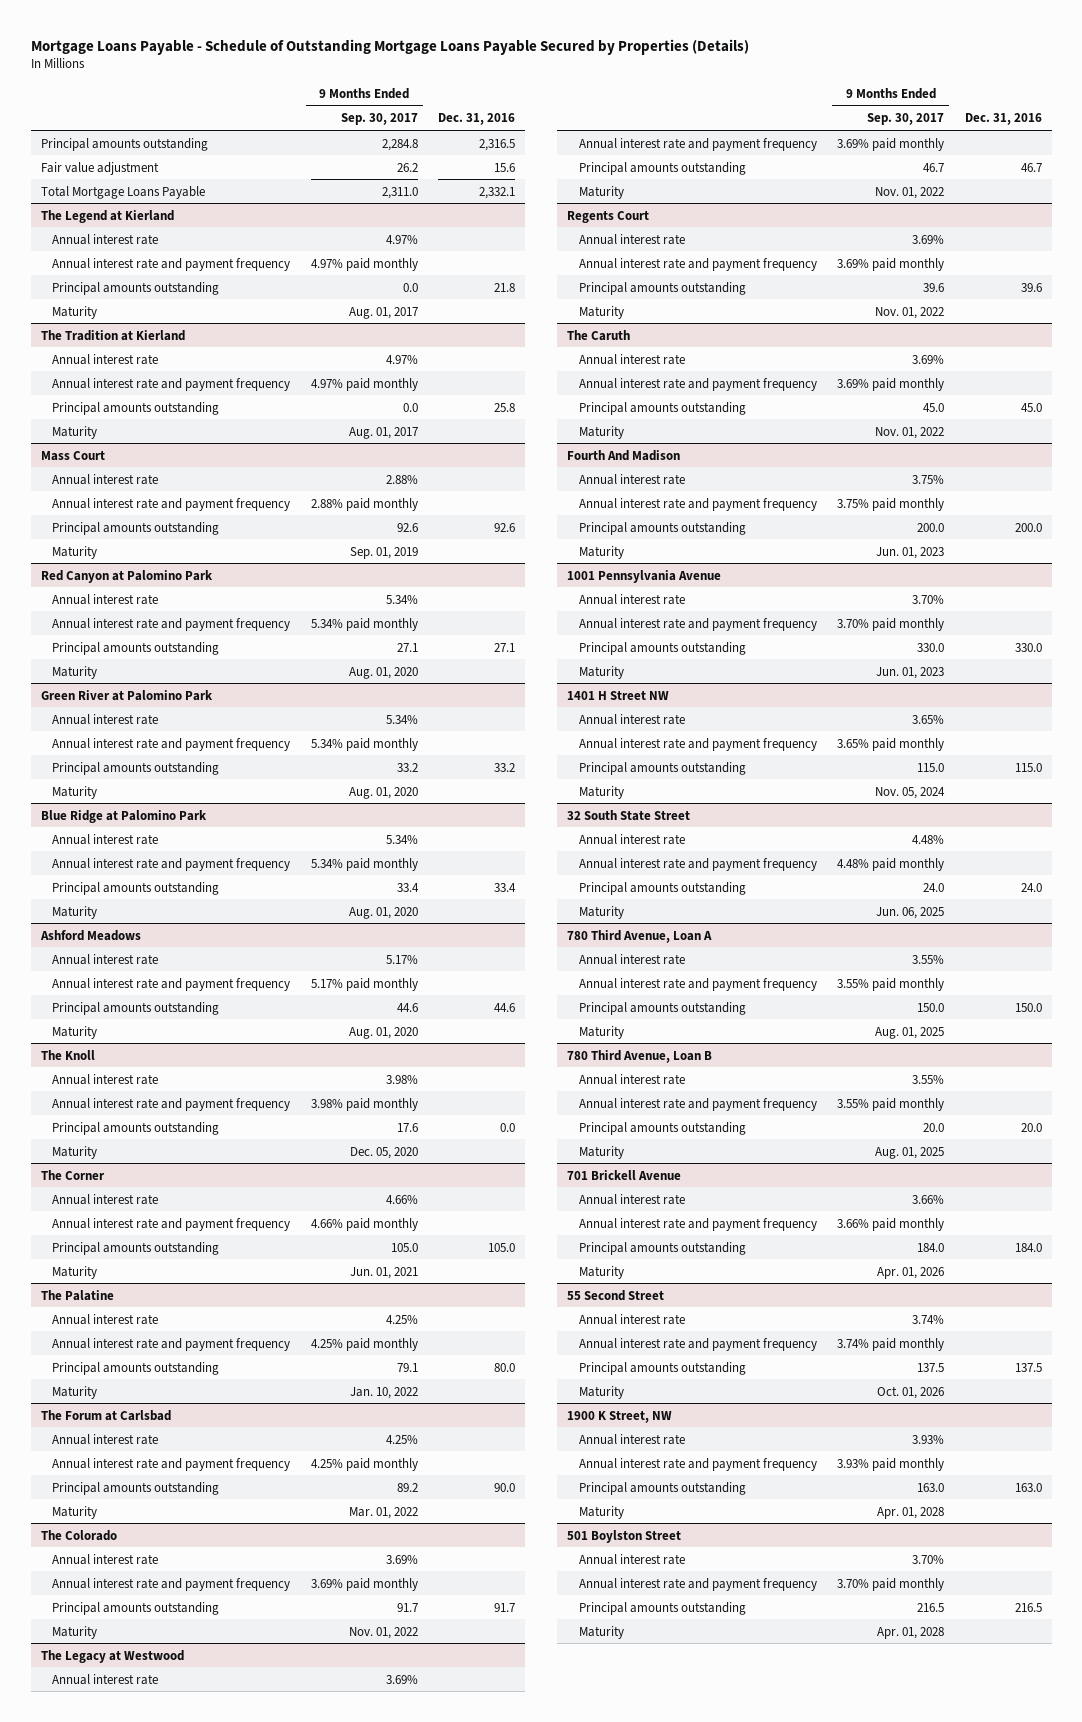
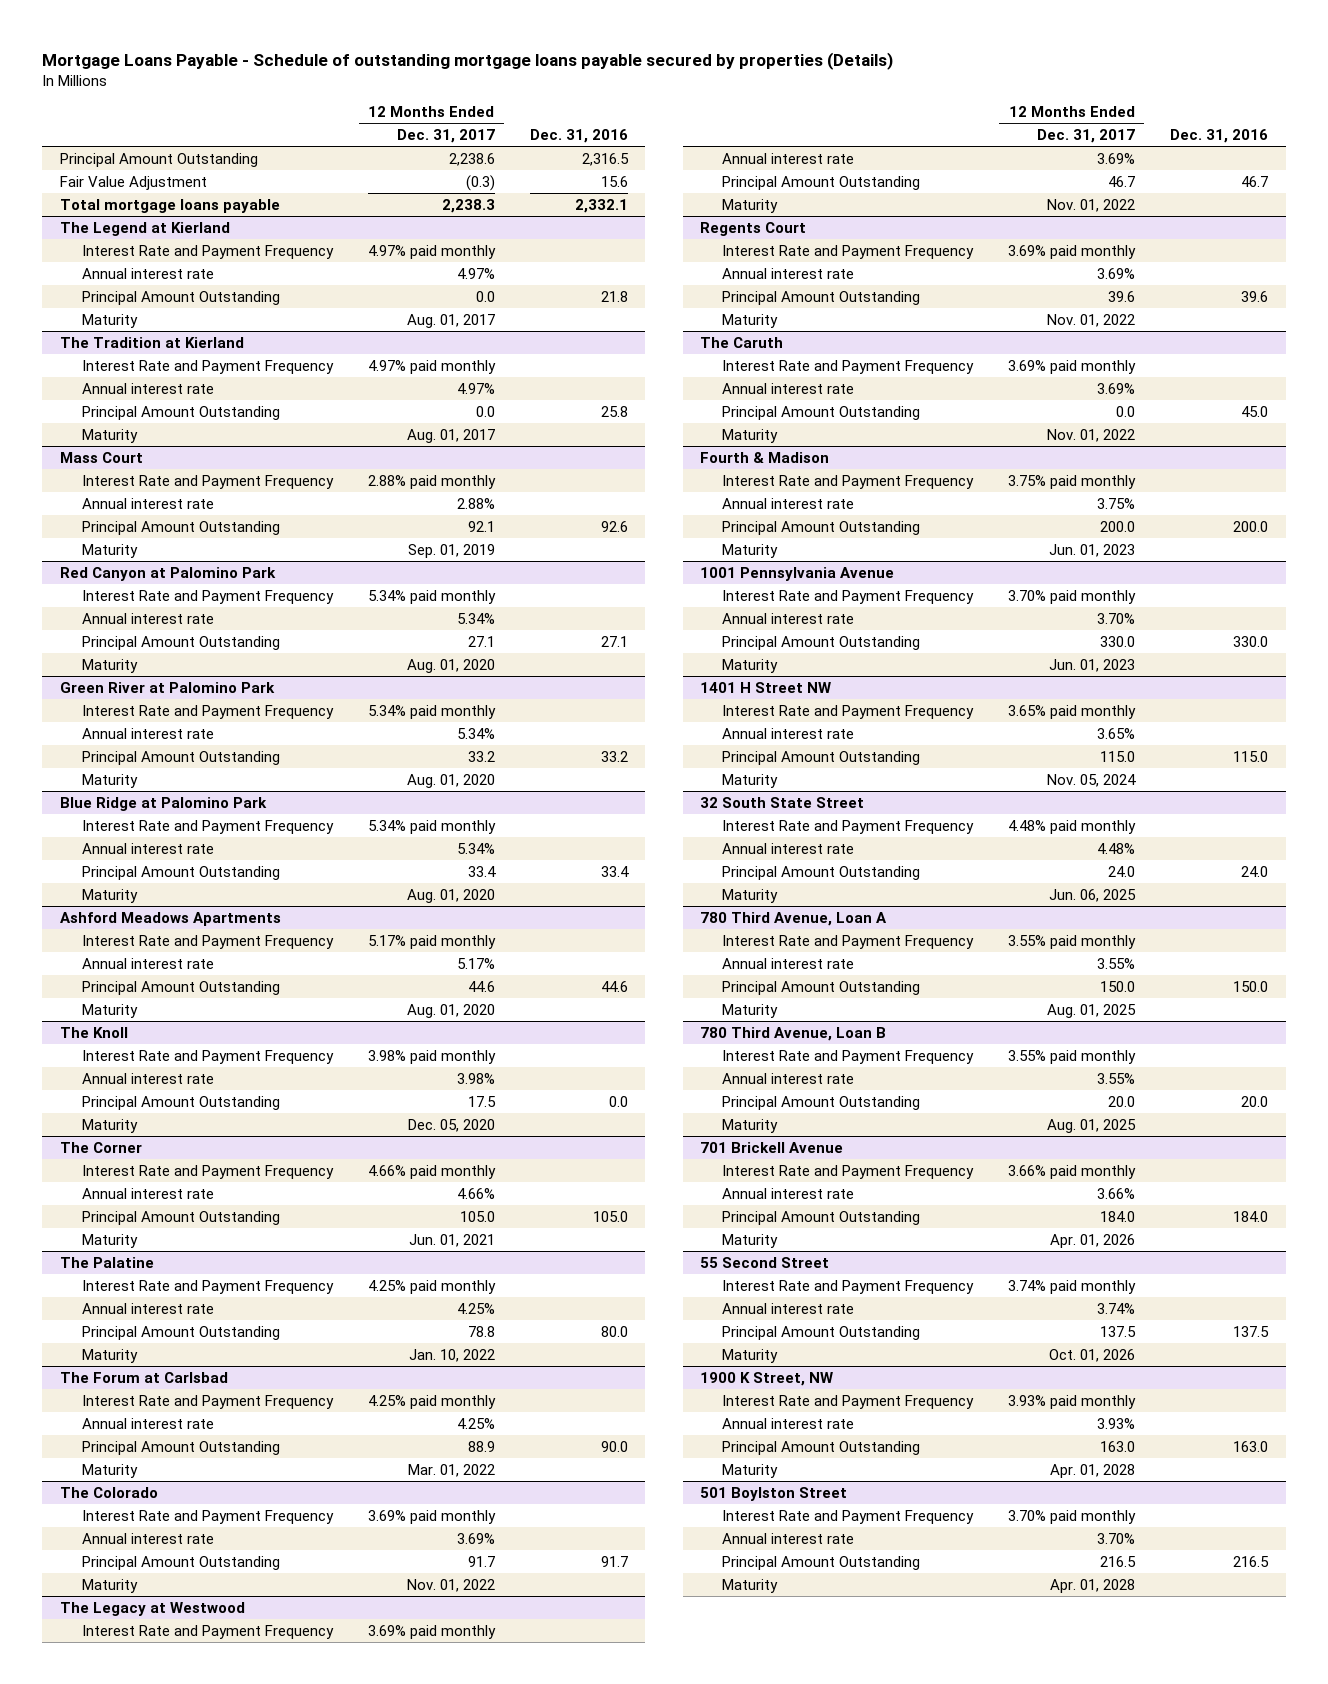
- Mortgage Loans Payable - Schedule of Outstanding Mortgage Loans Payable Secured by Properties (Details)
+ Mortgage Loans Payable - Schedule of outstanding mortgage loans payable secured by properties (Details)
- | 9 Months Ended Sep. 30, 2017 | Dec. 31, 2016
+ | 12 Months Ended Dec. 31, 2017 | Dec. 31, 2016
- Principal amounts outstanding | 2,284.8 | 2,316.5
- Fair value adjustment | 26.2 | 15.6
- Total Mortgage Loans Payable | 2,311.0 | 2,332.1
+ Principal Amount Outstanding | 2,238.6 | 2,316.5
+ Fair Value Adjustment | (0.3) | 15.6
+ Total mortgage loans payable | 2,238.3 | 2,332.1
@ The Legend at Kierland
+ Interest Rate and Payment Frequency | 4.97% paid monthly |
- Annual interest rate and payment frequency | 4.97% paid monthly |
- Principal amounts outstanding | 0.0 | 21.8
+ Principal Amount Outstanding | 0.0 | 21.8
@ The Tradition at Kierland
+ Interest Rate and Payment Frequency | 4.97% paid monthly |
- Annual interest rate and payment frequency | 4.97% paid monthly |
- Principal amounts outstanding | 0.0 | 25.8
+ Principal Amount Outstanding | 0.0 | 25.8
@ Mass Court
+ Interest Rate and Payment Frequency | 2.88% paid monthly |
- Annual interest rate and payment frequency | 2.88% paid monthly |
- Principal amounts outstanding | 92.6 | 92.6
+ Principal Amount Outstanding | 92.1 | 92.6
@ Red Canyon at Palomino Park
+ Interest Rate and Payment Frequency | 5.34% paid monthly |
- Annual interest rate and payment frequency | 5.34% paid monthly |
- Principal amounts outstanding | 27.1 | 27.1
+ Principal Amount Outstanding | 27.1 | 27.1
@ Green River at Palomino Park
+ Interest Rate and Payment Frequency | 5.34% paid monthly |
- Annual interest rate and payment frequency | 5.34% paid monthly |
- Principal amounts outstanding | 33.2 | 33.2
+ Principal Amount Outstanding | 33.2 | 33.2
@ Blue Ridge at Palomino Park
+ Interest Rate and Payment Frequency | 5.34% paid monthly |
- Annual interest rate and payment frequency | 5.34% paid monthly |
- Principal amounts outstanding | 33.4 | 33.4
+ Principal Amount Outstanding | 33.4 | 33.4
- Ashford Meadows
+ Ashford Meadows Apartments
+ Interest Rate and Payment Frequency | 5.17% paid monthly |
- Annual interest rate and payment frequency | 5.17% paid monthly |
- Principal amounts outstanding | 44.6 | 44.6
+ Principal Amount Outstanding | 44.6 | 44.6
@ The Knoll
+ Interest Rate and Payment Frequency | 3.98% paid monthly |
- Annual interest rate and payment frequency | 3.98% paid monthly |
- Principal amounts outstanding | 17.6 | 0.0
+ Principal Amount Outstanding | 17.5 | 0.0
@ The Corner
+ Interest Rate and Payment Frequency | 4.66% paid monthly |
- Annual interest rate and payment frequency | 4.66% paid monthly |
- Principal amounts outstanding | 105.0 | 105.0
+ Principal Amount Outstanding | 105.0 | 105.0
@ The Palatine
+ Interest Rate and Payment Frequency | 4.25% paid monthly |
- Annual interest rate and payment frequency | 4.25% paid monthly |
- Principal amounts outstanding | 79.1 | 80.0
+ Principal Amount Outstanding | 78.8 | 80.0
@ The Forum at Carlsbad
+ Interest Rate and Payment Frequency | 4.25% paid monthly |
- Annual interest rate and payment frequency | 4.25% paid monthly |
- Principal amounts outstanding | 89.2 | 90.0
+ Principal Amount Outstanding | 88.9 | 90.0
@ The Colorado
+ Interest Rate and Payment Frequency | 3.69% paid monthly |
- Annual interest rate and payment frequency | 3.69% paid monthly |
- Principal amounts outstanding | 91.7 | 91.7
+ Principal Amount Outstanding | 91.7 | 91.7
@ The Legacy at Westwood
+ Interest Rate and Payment Frequency | 3.69% paid monthly |
- Annual interest rate and payment frequency | 3.69% paid monthly |
- Principal amounts outstanding | 46.7 | 46.7
+ Principal Amount Outstanding | 46.7 | 46.7
@ Regents Court
+ Interest Rate and Payment Frequency | 3.69% paid monthly |
- Annual interest rate and payment frequency | 3.69% paid monthly |
- Principal amounts outstanding | 39.6 | 39.6
+ Principal Amount Outstanding | 39.6 | 39.6
@ The Caruth
+ Interest Rate and Payment Frequency | 3.69% paid monthly |
- Annual interest rate and payment frequency | 3.69% paid monthly |
- Principal amounts outstanding | 45.0 | 45.0
+ Principal Amount Outstanding | 0.0 | 45.0
- Fourth And Madison
+ Fourth & Madison
+ Interest Rate and Payment Frequency | 3.75% paid monthly |
- Annual interest rate and payment frequency | 3.75% paid monthly |
- Principal amounts outstanding | 200.0 | 200.0
+ Principal Amount Outstanding | 200.0 | 200.0
@ 1001 Pennsylvania Avenue
+ Interest Rate and Payment Frequency | 3.70% paid monthly |
- Annual interest rate and payment frequency | 3.70% paid monthly |
- Principal amounts outstanding | 330.0 | 330.0
+ Principal Amount Outstanding | 330.0 | 330.0
@ 1401 H Street NW
+ Interest Rate and Payment Frequency | 3.65% paid monthly |
- Annual interest rate and payment frequency | 3.65% paid monthly |
- Principal amounts outstanding | 115.0 | 115.0
+ Principal Amount Outstanding | 115.0 | 115.0
@ 32 South State Street
+ Interest Rate and Payment Frequency | 4.48% paid monthly |
- Annual interest rate and payment frequency | 4.48% paid monthly |
- Principal amounts outstanding | 24.0 | 24.0
+ Principal Amount Outstanding | 24.0 | 24.0
@ 780 Third Avenue, Loan A
+ Interest Rate and Payment Frequency | 3.55% paid monthly |
- Annual interest rate and payment frequency | 3.55% paid monthly |
- Principal amounts outstanding | 150.0 | 150.0
+ Principal Amount Outstanding | 150.0 | 150.0
@ 780 Third Avenue, Loan B
+ Interest Rate and Payment Frequency | 3.55% paid monthly |
- Annual interest rate and payment frequency | 3.55% paid monthly |
- Principal amounts outstanding | 20.0 | 20.0
+ Principal Amount Outstanding | 20.0 | 20.0
@ 701 Brickell Avenue
+ Interest Rate and Payment Frequency | 3.66% paid monthly |
- Annual interest rate and payment frequency | 3.66% paid monthly |
- Principal amounts outstanding | 184.0 | 184.0
+ Principal Amount Outstanding | 184.0 | 184.0
@ 55 Second Street
+ Interest Rate and Payment Frequency | 3.74% paid monthly |
- Annual interest rate and payment frequency | 3.74% paid monthly |
- Principal amounts outstanding | 137.5 | 137.5
+ Principal Amount Outstanding | 137.5 | 137.5
@ 1900 K Street, NW
+ Interest Rate and Payment Frequency | 3.93% paid monthly |
- Annual interest rate and payment frequency | 3.93% paid monthly |
- Principal amounts outstanding | 163.0 | 163.0
+ Principal Amount Outstanding | 163.0 | 163.0
@ 501 Boylston Street
+ Interest Rate and Payment Frequency | 3.70% paid monthly |
- Annual interest rate and payment frequency | 3.70% paid monthly |
- Principal amounts outstanding | 216.5 | 216.5
+ Principal Amount Outstanding | 216.5 | 216.5

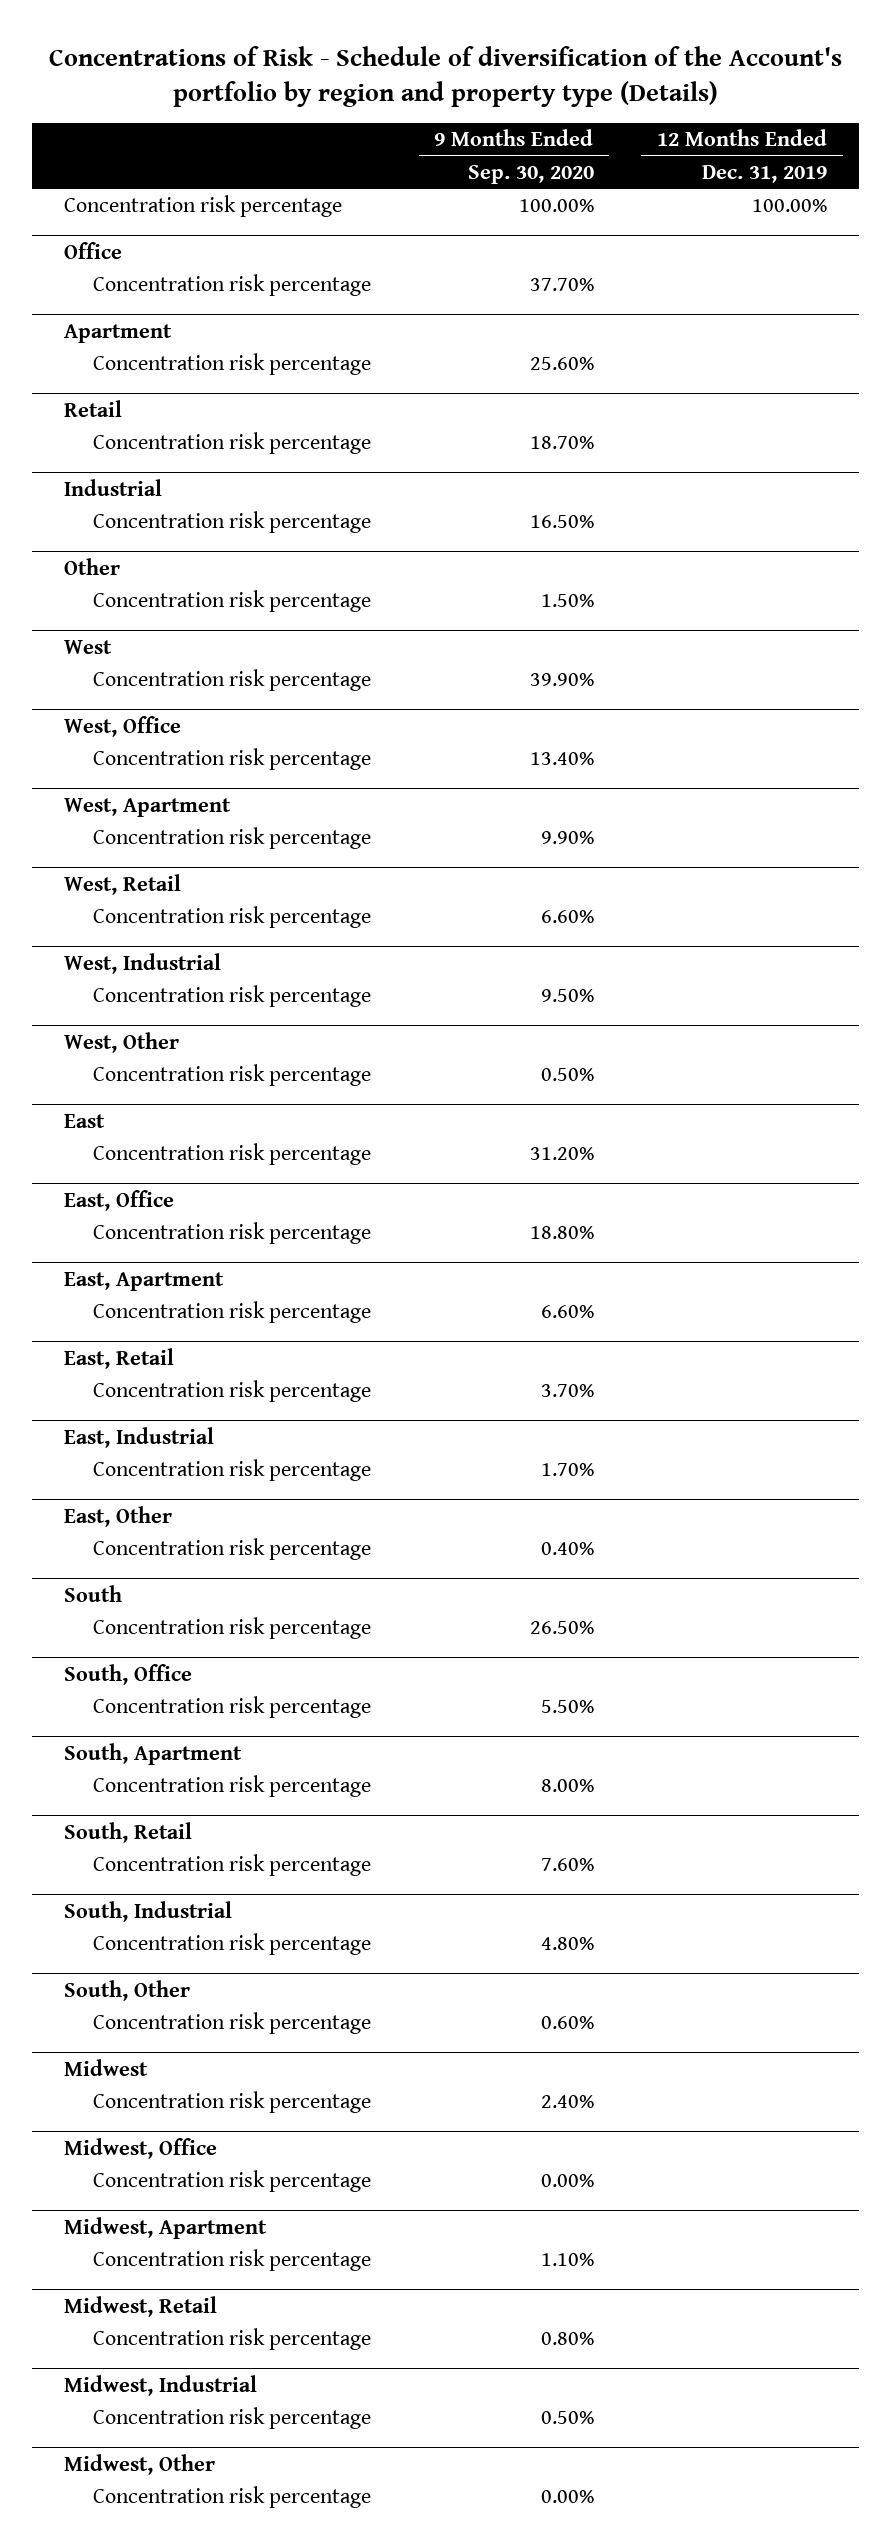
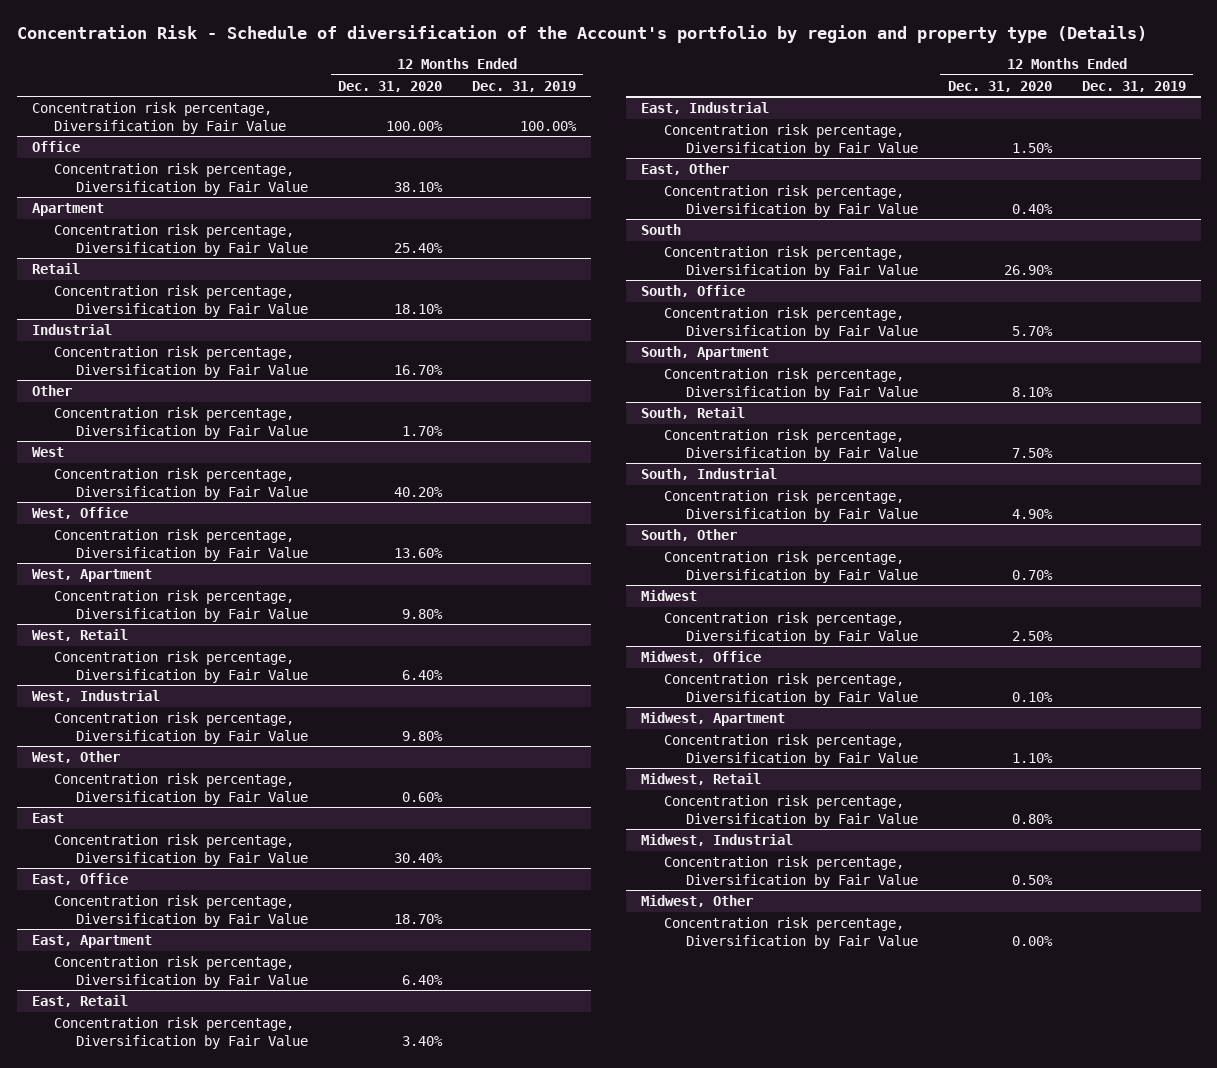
- Concentrations of Risk - Schedule of diversification of the Account's portfolio by region and property type (Details)
+ Concentration Risk - Schedule of diversification of the Account's portfolio by region and property type (Details)
- | 9 Months Ended Sep. 30, 2020 | 12 Months Ended Dec. 31, 2019
+ | 12 Months Ended Dec. 31, 2020 | 12 Months Ended Dec. 31, 2019
- Concentration risk percentage | 100.00% | 100.00%
+ Concentration risk percentage, Diversification by Fair Value | 100.00% | 100.00%
@ Office
- Concentration risk percentage | 37.70% |
+ Concentration risk percentage, Diversification by Fair Value | 38.10% |
@ Apartment
- Concentration risk percentage | 25.60% |
+ Concentration risk percentage, Diversification by Fair Value | 25.40% |
@ Retail
- Concentration risk percentage | 18.70% |
+ Concentration risk percentage, Diversification by Fair Value | 18.10% |
@ Industrial
- Concentration risk percentage | 16.50% |
+ Concentration risk percentage, Diversification by Fair Value | 16.70% |
@ Other
- Concentration risk percentage | 1.50% |
+ Concentration risk percentage, Diversification by Fair Value | 1.70% |
@ West
- Concentration risk percentage | 39.90% |
+ Concentration risk percentage, Diversification by Fair Value | 40.20% |
@ West, Office
- Concentration risk percentage | 13.40% |
+ Concentration risk percentage, Diversification by Fair Value | 13.60% |
@ West, Apartment
- Concentration risk percentage | 9.90% |
+ Concentration risk percentage, Diversification by Fair Value | 9.80% |
@ West, Retail
- Concentration risk percentage | 6.60% |
+ Concentration risk percentage, Diversification by Fair Value | 6.40% |
@ West, Industrial
- Concentration risk percentage | 9.50% |
+ Concentration risk percentage, Diversification by Fair Value | 9.80% |
@ West, Other
- Concentration risk percentage | 0.50% |
+ Concentration risk percentage, Diversification by Fair Value | 0.60% |
@ East
- Concentration risk percentage | 31.20% |
+ Concentration risk percentage, Diversification by Fair Value | 30.40% |
@ East, Office
- Concentration risk percentage | 18.80% |
+ Concentration risk percentage, Diversification by Fair Value | 18.70% |
@ East, Apartment
- Concentration risk percentage | 6.60% |
+ Concentration risk percentage, Diversification by Fair Value | 6.40% |
@ East, Retail
- Concentration risk percentage | 3.70% |
+ Concentration risk percentage, Diversification by Fair Value | 3.40% |
@ East, Industrial
- Concentration risk percentage | 1.70% |
+ Concentration risk percentage, Diversification by Fair Value | 1.50% |
@ East, Other
- Concentration risk percentage | 0.40% |
+ Concentration risk percentage, Diversification by Fair Value | 0.40% |
@ South
- Concentration risk percentage | 26.50% |
+ Concentration risk percentage, Diversification by Fair Value | 26.90% |
@ South, Office
- Concentration risk percentage | 5.50% |
+ Concentration risk percentage, Diversification by Fair Value | 5.70% |
@ South, Apartment
- Concentration risk percentage | 8.00% |
+ Concentration risk percentage, Diversification by Fair Value | 8.10% |
@ South, Retail
- Concentration risk percentage | 7.60% |
+ Concentration risk percentage, Diversification by Fair Value | 7.50% |
@ South, Industrial
- Concentration risk percentage | 4.80% |
+ Concentration risk percentage, Diversification by Fair Value | 4.90% |
@ South, Other
- Concentration risk percentage | 0.60% |
+ Concentration risk percentage, Diversification by Fair Value | 0.70% |
@ Midwest
- Concentration risk percentage | 2.40% |
+ Concentration risk percentage, Diversification by Fair Value | 2.50% |
@ Midwest, Office
- Concentration risk percentage | 0.00% |
+ Concentration risk percentage, Diversification by Fair Value | 0.10% |
@ Midwest, Apartment
- Concentration risk percentage | 1.10% |
+ Concentration risk percentage, Diversification by Fair Value | 1.10% |
@ Midwest, Retail
- Concentration risk percentage | 0.80% |
+ Concentration risk percentage, Diversification by Fair Value | 0.80% |
@ Midwest, Industrial
- Concentration risk percentage | 0.50% |
+ Concentration risk percentage, Diversification by Fair Value | 0.50% |
@ Midwest, Other
- Concentration risk percentage | 0.00% |
+ Concentration risk percentage, Diversification by Fair Value | 0.00% |

